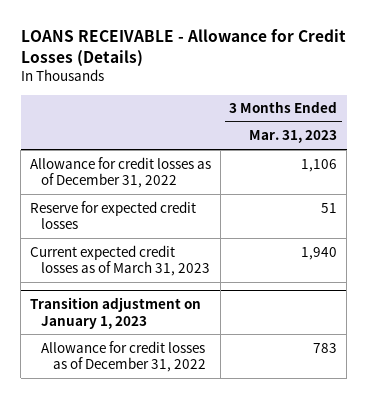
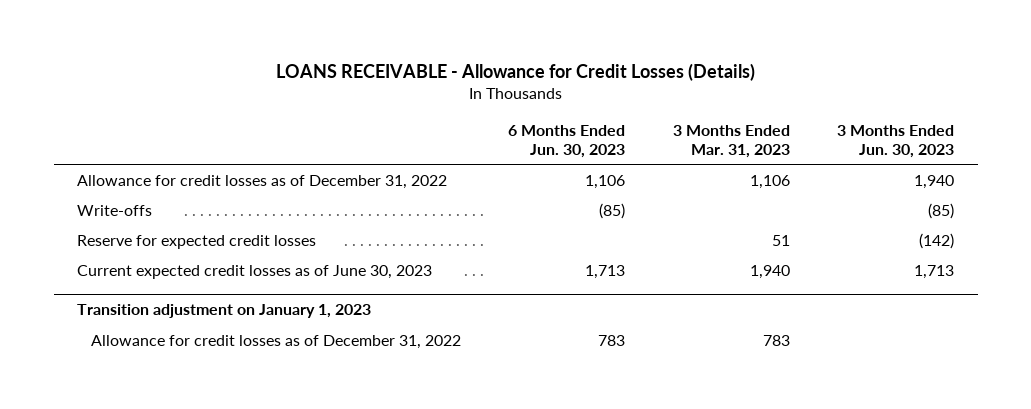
- | 3 Months Ended Mar. 31, 2023
+ | 6 Months Ended Jun. 30, 2023 | 3 Months Ended Mar. 31, 2023 | 3 Months Ended Jun. 30, 2023
+ Write-offs | (85) | | (85)
- Current expected credit losses as of March 31, 2023 | 1,940
+ Current expected credit losses as of June 30, 2023 | 1,713 | 1,940 | 1,713

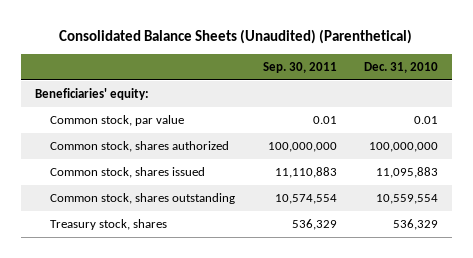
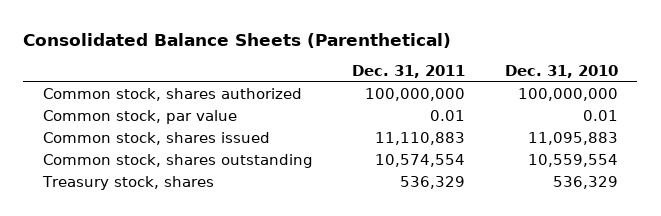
- Consolidated Balance Sheets (Unaudited) (Parenthetical)
+ Consolidated Balance Sheets (Parenthetical)
- | Sep. 30, 2011 | Dec. 31, 2010
+ | Dec. 31, 2011 | Dec. 31, 2010
- Beneficiaries' equity:
moved down: Common stock, par value | 0.01 | 0.01

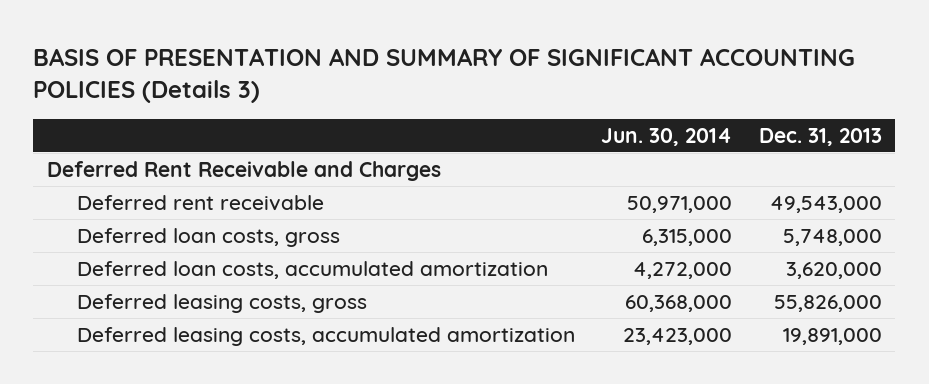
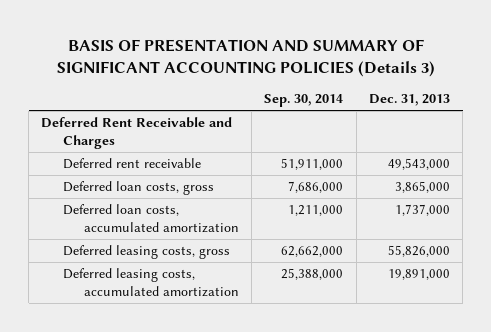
- | Jun. 30, 2014 | Dec. 31, 2013
+ | Sep. 30, 2014 | Dec. 31, 2013
- Deferred loan costs, gross | 6,315,000 | 5,748,000
- Deferred loan costs, accumulated amortization | 4,272,000 | 3,620,000
+ Deferred loan costs, gross | 7,686,000 | 3,865,000
+ Deferred loan costs, accumulated amortization | 1,211,000 | 1,737,000

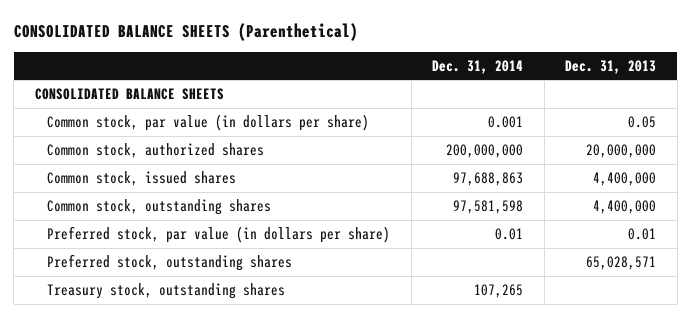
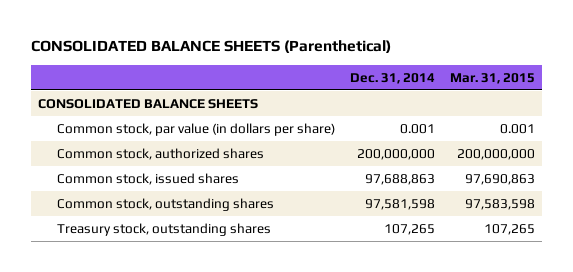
- | Dec. 31, 2014 | Dec. 31, 2013
+ | Dec. 31, 2014 | Mar. 31, 2015
- Preferred stock, par value (in dollars per share) | 0.01 | 0.01
- Preferred stock, outstanding shares | | 65,028,571

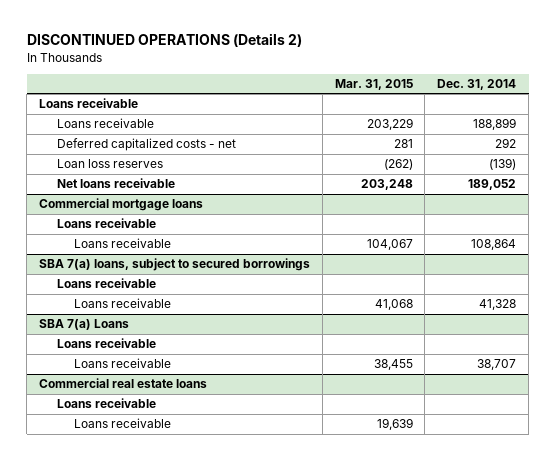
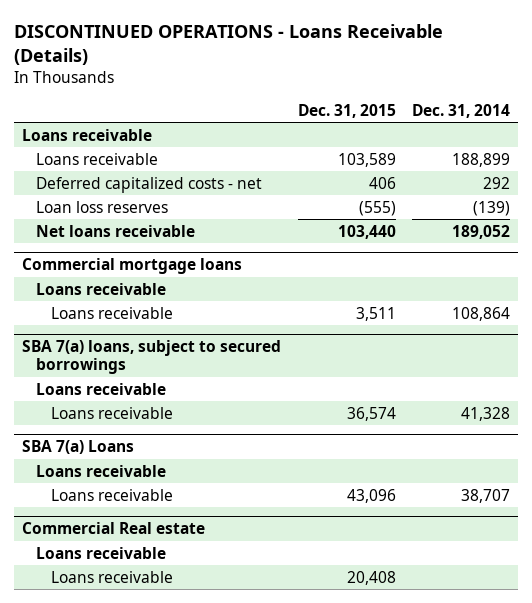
- DISCONTINUED OPERATIONS (Details 2)
+ DISCONTINUED OPERATIONS - Loans Receivable (Details)
- | Mar. 31, 2015 | Dec. 31, 2014
+ | Dec. 31, 2015 | Dec. 31, 2014
- Commercial real estate loans
+ Commercial Real estate

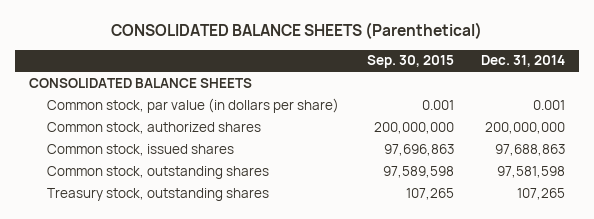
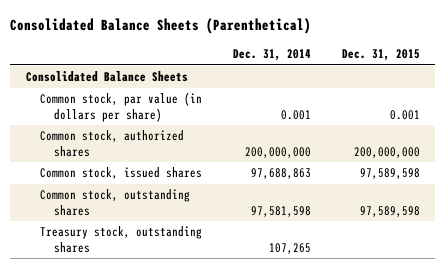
- CONSOLIDATED BALANCE SHEETS (Parenthetical)
+ Consolidated Balance Sheets (Parenthetical)
- | Sep. 30, 2015 | Dec. 31, 2014
+ | Dec. 31, 2014 | Dec. 31, 2015
- CONSOLIDATED BALANCE SHEETS
+ Consolidated Balance Sheets

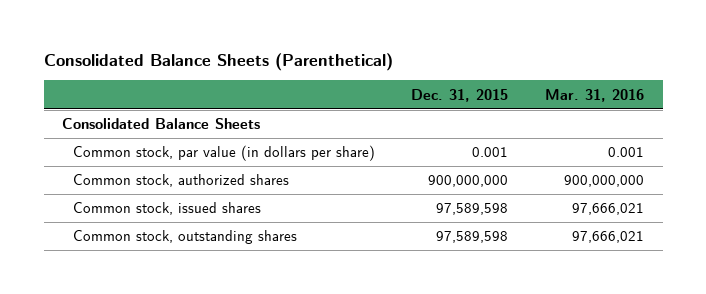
- | Dec. 31, 2014 | Dec. 31, 2015
+ | Dec. 31, 2015 | Mar. 31, 2016
- Common stock, authorized shares | 200,000,000 | 200,000,000
+ Common stock, authorized shares | 900,000,000 | 900,000,000
- Treasury stock, outstanding shares | 107,265 |

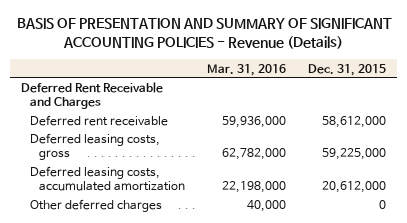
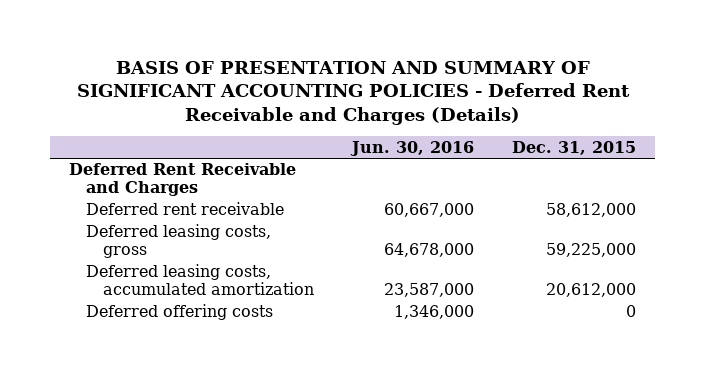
- BASIS OF PRESENTATION AND SUMMARY OF SIGNIFICANT ACCOUNTING POLICIES - Revenue (Details)
+ BASIS OF PRESENTATION AND SUMMARY OF SIGNIFICANT ACCOUNTING POLICIES - Deferred Rent Receivable and Charges (Details)
- | Mar. 31, 2016 | Dec. 31, 2015
+ | Jun. 30, 2016 | Dec. 31, 2015
- Other deferred charges | 40,000 | 0
+ Deferred offering costs | 1,346,000 | 0

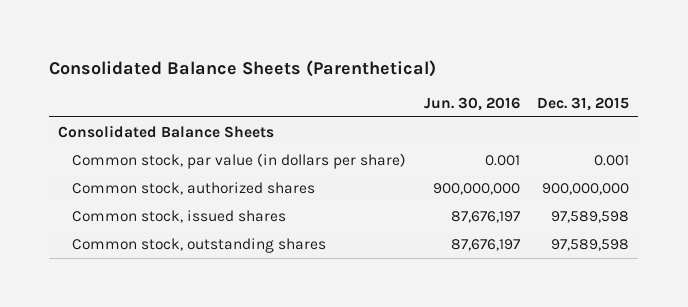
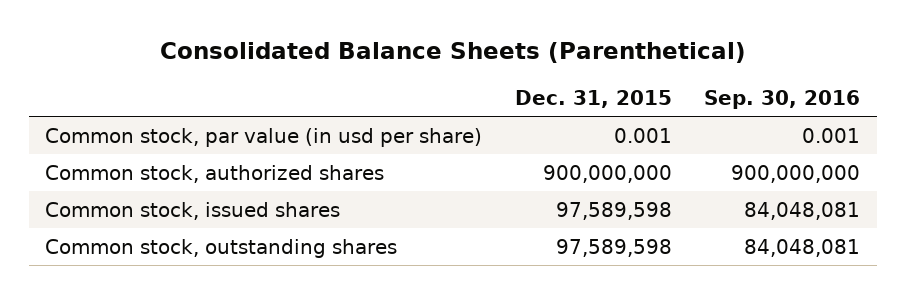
- | Jun. 30, 2016 | Dec. 31, 2015
+ | Dec. 31, 2015 | Sep. 30, 2016
- Consolidated Balance Sheets
- Common stock, par value (in dollars per share) | 0.001 | 0.001
+ Common stock, par value (in usd per share) | 0.001 | 0.001

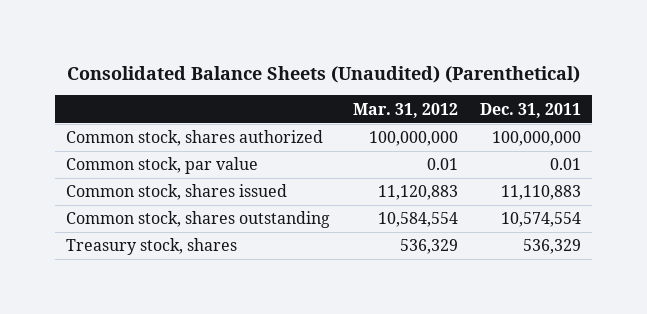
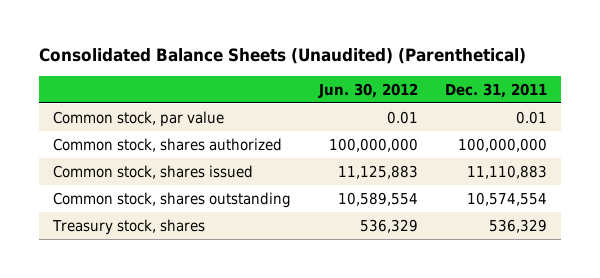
- | Mar. 31, 2012 | Dec. 31, 2011
+ | Jun. 30, 2012 | Dec. 31, 2011
moved down: Common stock, shares authorized | 100,000,000 | 100,000,000

